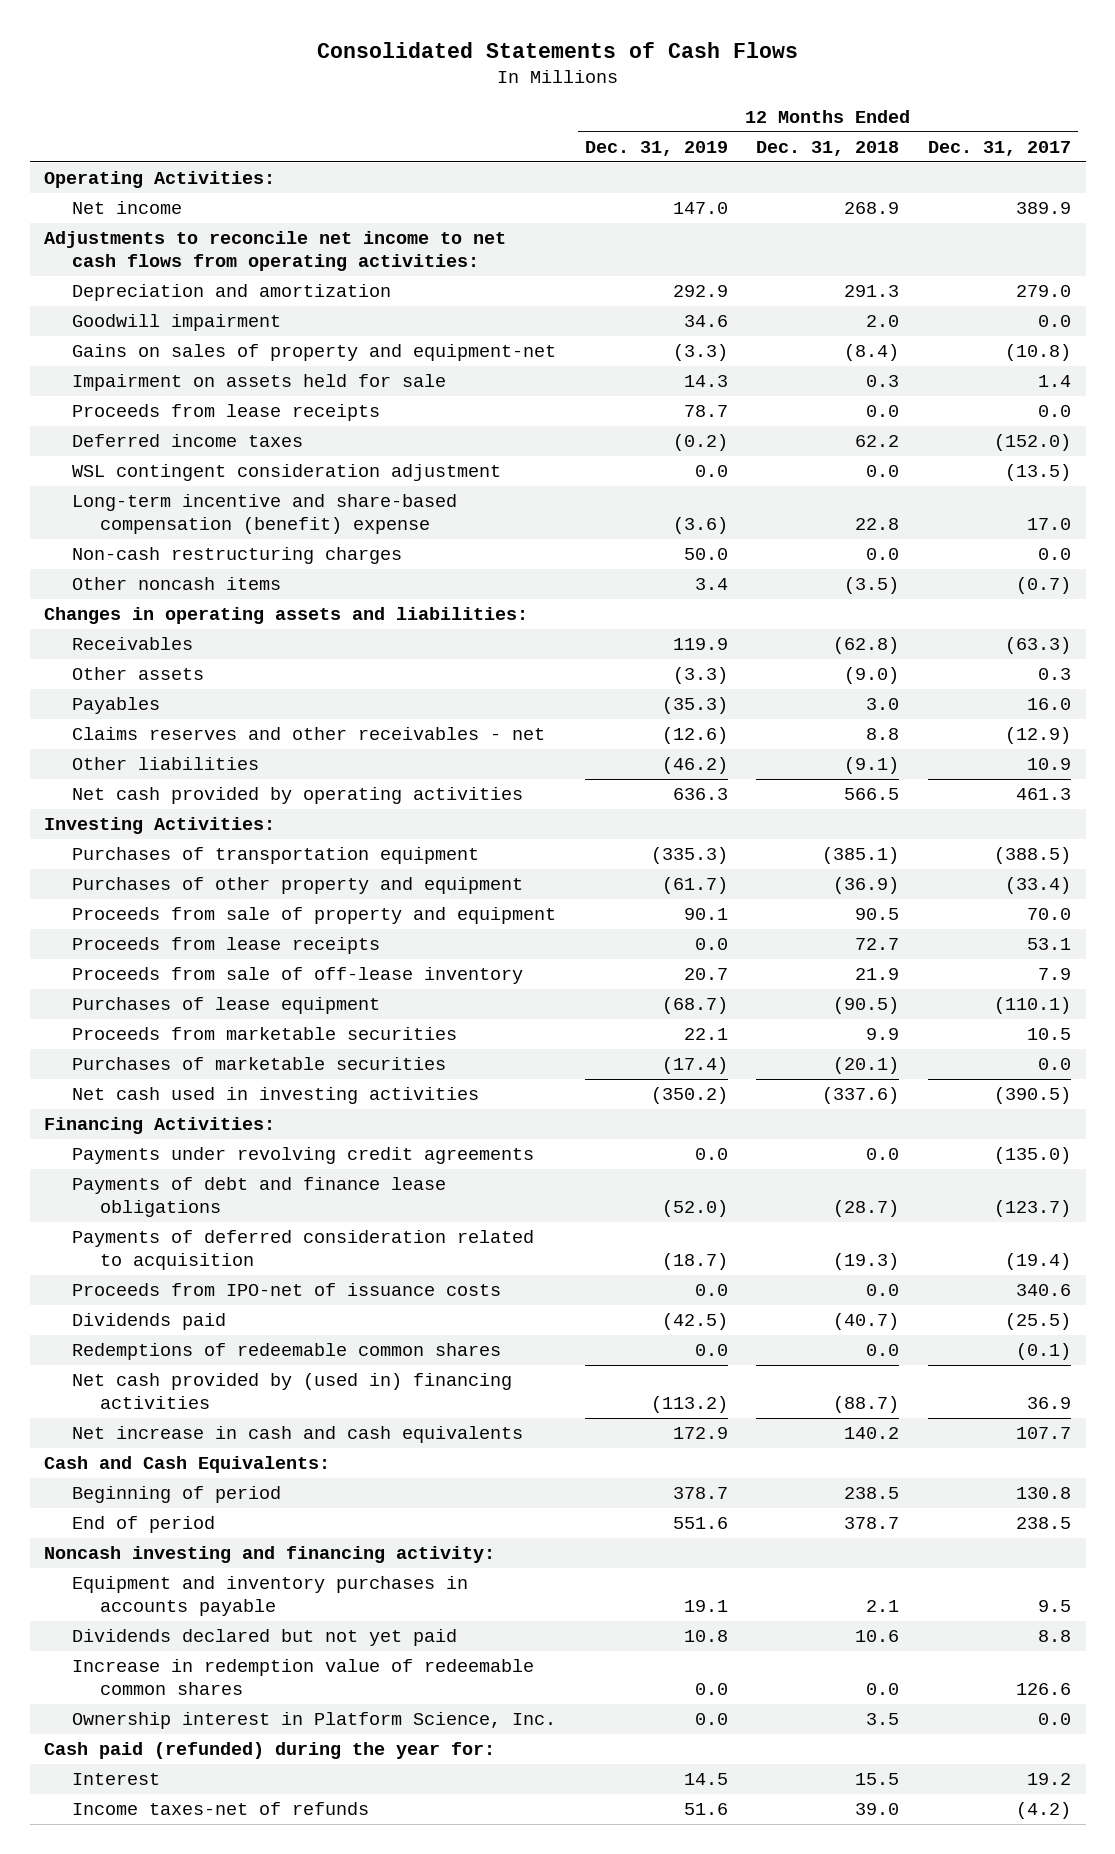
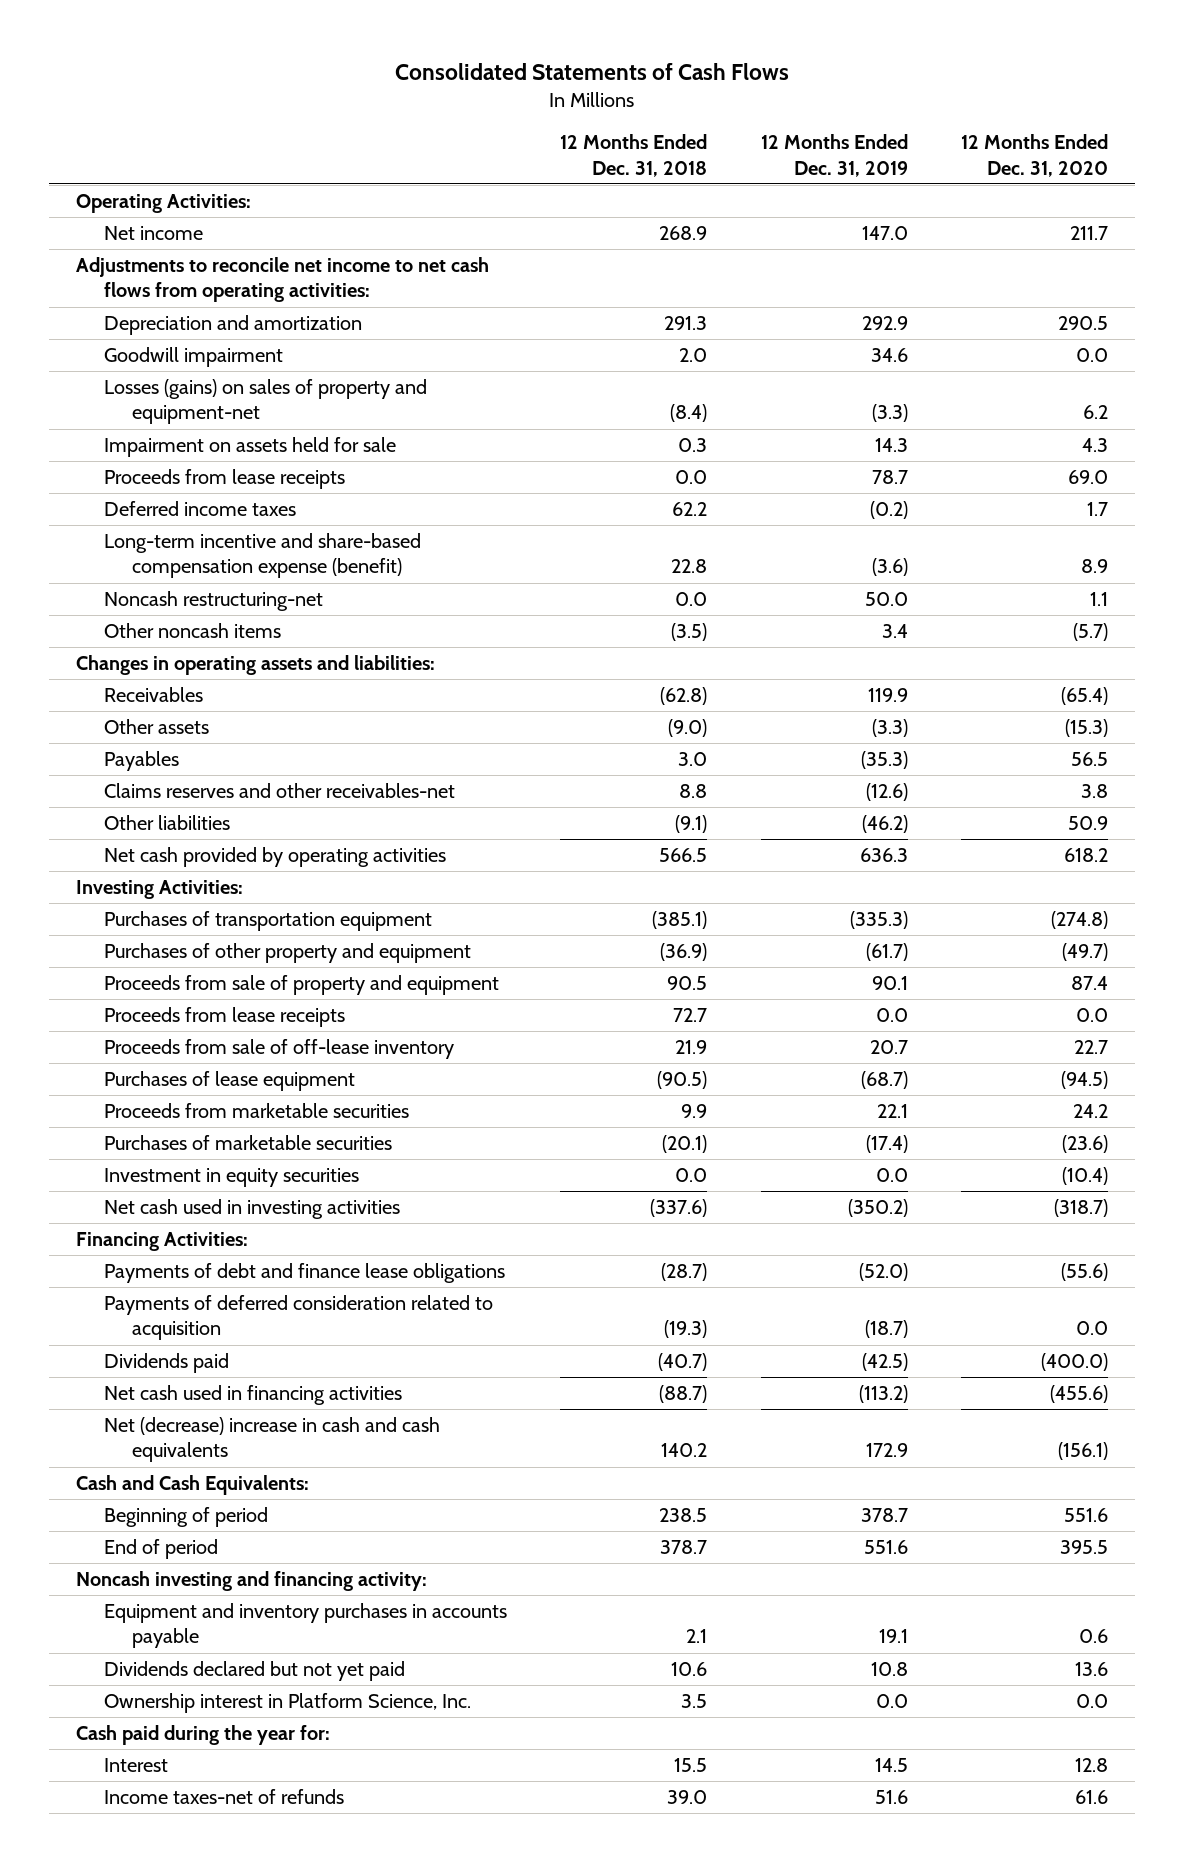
- | 12 Months Ended Dec. 31, 2019 | 12 Months Ended Dec. 31, 2018 | 12 Months Ended Dec. 31, 2017
+ | 12 Months Ended Dec. 31, 2018 | 12 Months Ended Dec. 31, 2019 | 12 Months Ended Dec. 31, 2020
- Gains on sales of property and equipment-net | (3.3) | (8.4) | (10.8)
+ Losses (gains) on sales of property and equipment-net | (8.4) | (3.3) | 6.2
- WSL contingent consideration adjustment | 0.0 | 0.0 | (13.5)
- Long-term incentive and share-based compensation (benefit) expense | (3.6) | 22.8 | 17.0
- Non-cash restructuring charges | 50.0 | 0.0 | 0.0
+ Long-term incentive and share-based compensation expense (benefit) | 22.8 | (3.6) | 8.9
+ Noncash restructuring-net | 0.0 | 50.0 | 1.1
- Claims reserves and other receivables - net | (12.6) | 8.8 | (12.9)
+ Claims reserves and other receivables-net | 8.8 | (12.6) | 3.8
+ Investment in equity securities | 0.0 | 0.0 | (10.4)
- Payments under revolving credit agreements | 0.0 | 0.0 | (135.0)
- Proceeds from IPO-net of issuance costs | 0.0 | 0.0 | 340.6
- Redemptions of redeemable common shares | 0.0 | 0.0 | (0.1)
- Net cash provided by (used in) financing activities | (113.2) | (88.7) | 36.9
- Net increase in cash and cash equivalents | 172.9 | 140.2 | 107.7
+ Net cash used in financing activities | (88.7) | (113.2) | (455.6)
+ Net (decrease) increase in cash and cash equivalents | 140.2 | 172.9 | (156.1)
- Increase in redemption value of redeemable common shares | 0.0 | 0.0 | 126.6
- Cash paid (refunded) during the year for:
+ Cash paid during the year for:

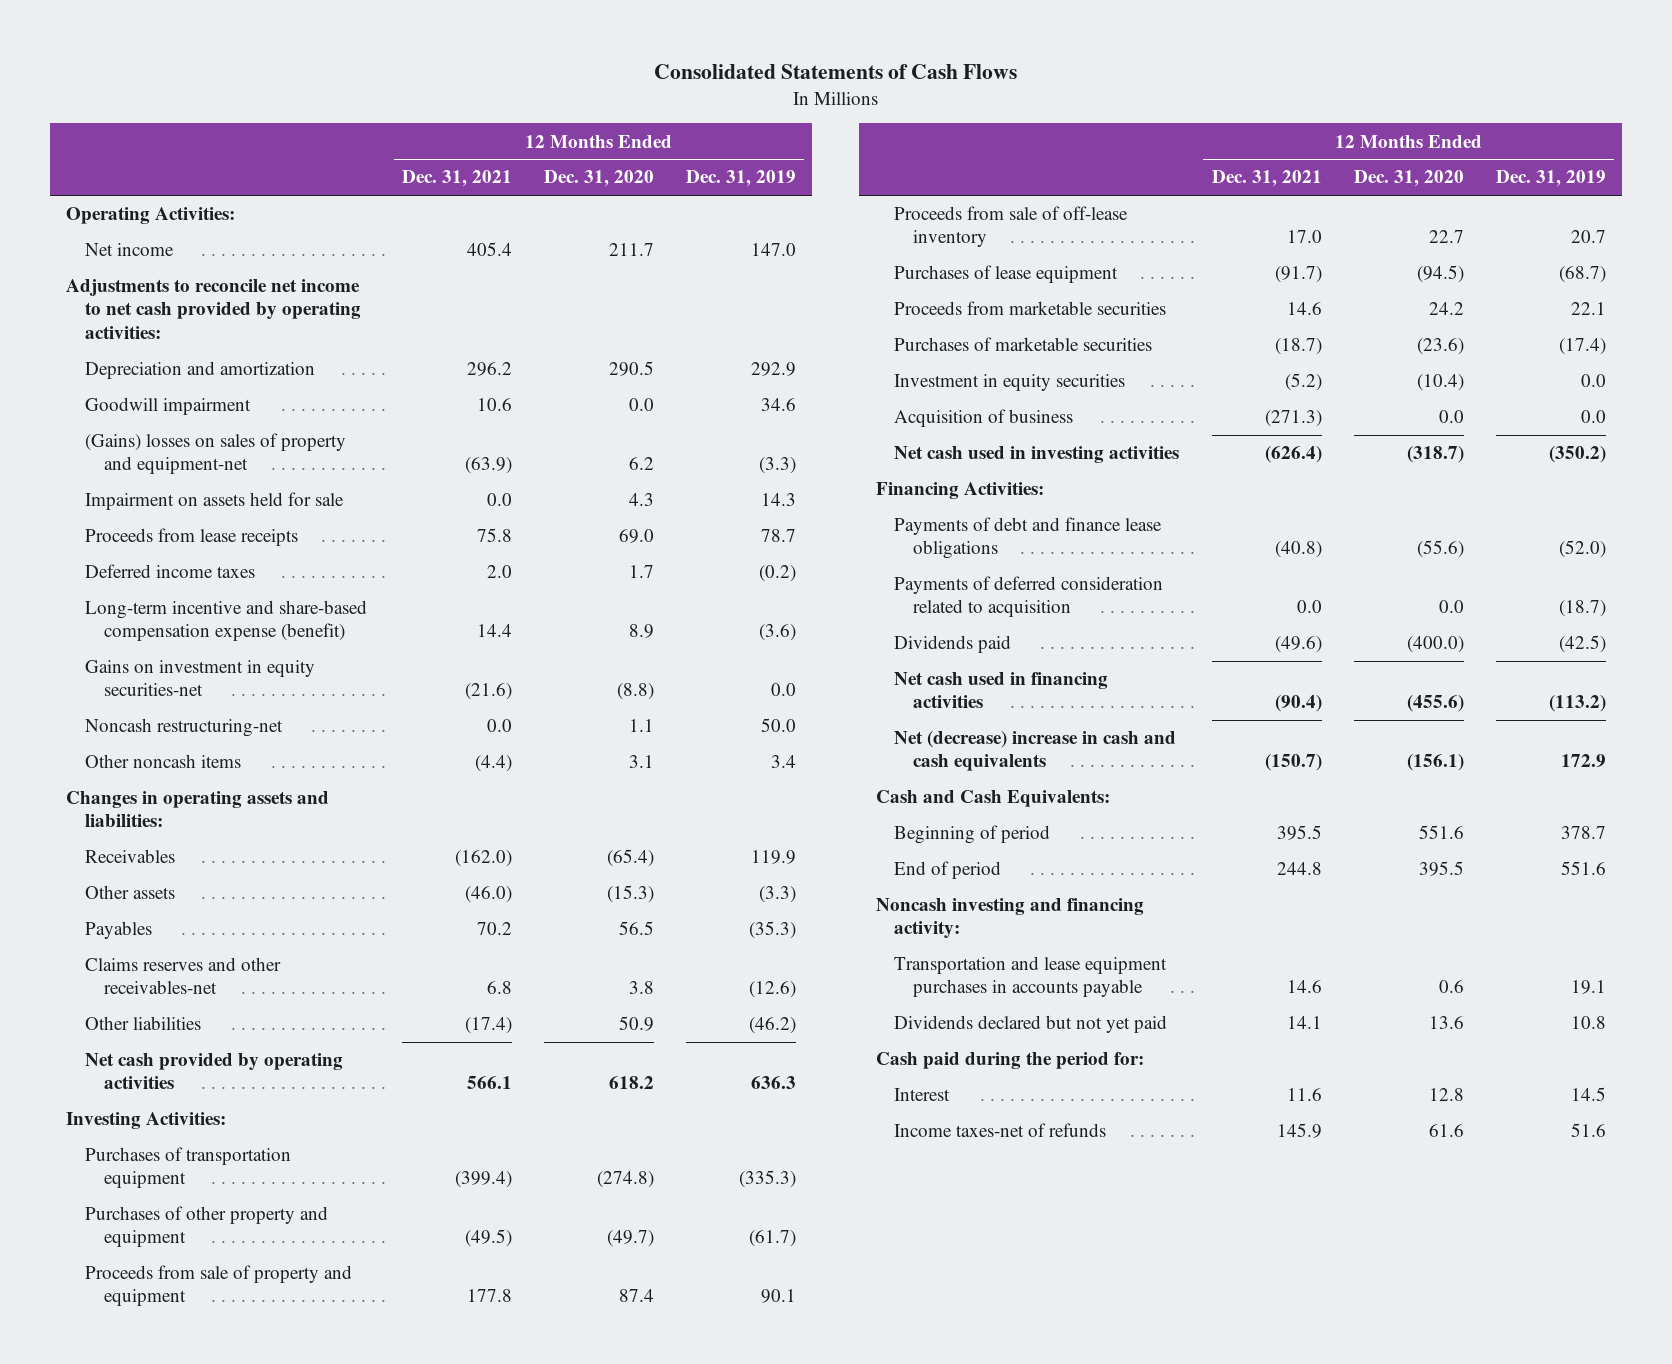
- | 12 Months Ended Dec. 31, 2018 | 12 Months Ended Dec. 31, 2019 | 12 Months Ended Dec. 31, 2020
+ | 12 Months Ended Dec. 31, 2021 | 12 Months Ended Dec. 31, 2020 | 12 Months Ended Dec. 31, 2019
- Adjustments to reconcile net income to net cash flows from operating activities:
+ Adjustments to reconcile net income to net cash provided by operating activities:
- Losses (gains) on sales of property and equipment-net | (8.4) | (3.3) | 6.2
+ (Gains) losses on sales of property and equipment-net | (63.9) | 6.2 | (3.3)
+ Gains on investment in equity securities-net | (21.6) | (8.8) | 0.0
- Other noncash items | (3.5) | 3.4 | (5.7)
+ Other noncash items | (4.4) | 3.1 | 3.4
- Proceeds from lease receipts | 72.7 | 0.0 | 0.0
+ Acquisition of business | (271.3) | 0.0 | 0.0
- Equipment and inventory purchases in accounts payable | 2.1 | 19.1 | 0.6
+ Transportation and lease equipment purchases in accounts payable | 14.6 | 0.6 | 19.1
- Ownership interest in Platform Science, Inc. | 3.5 | 0.0 | 0.0
- Cash paid during the year for:
+ Cash paid during the period for:

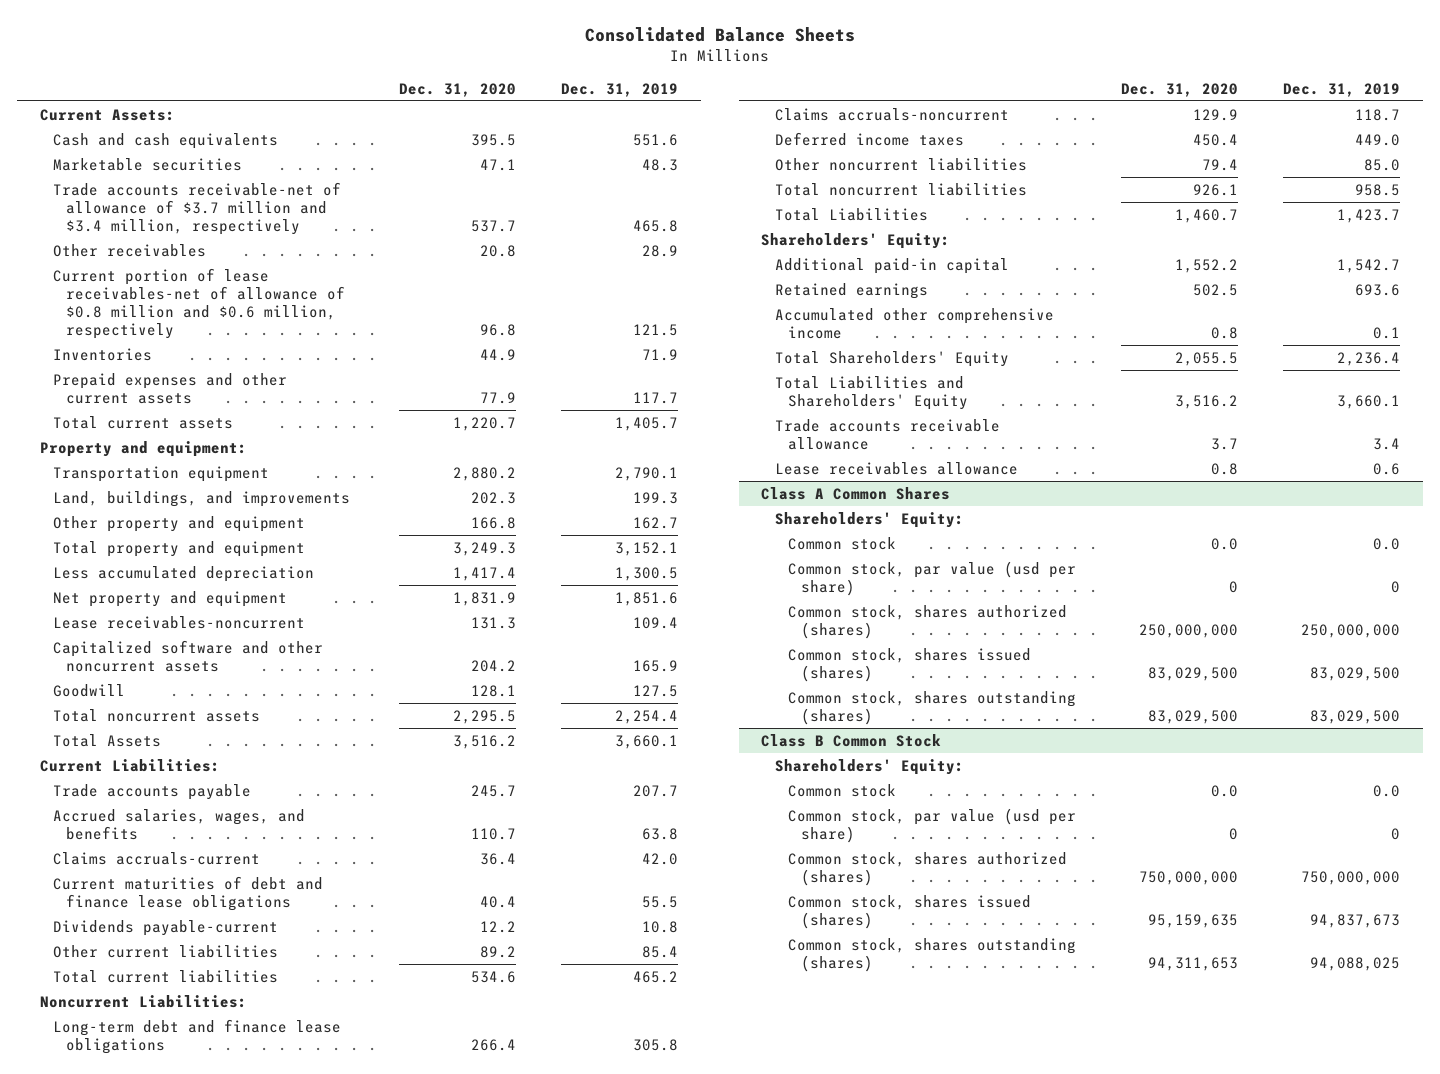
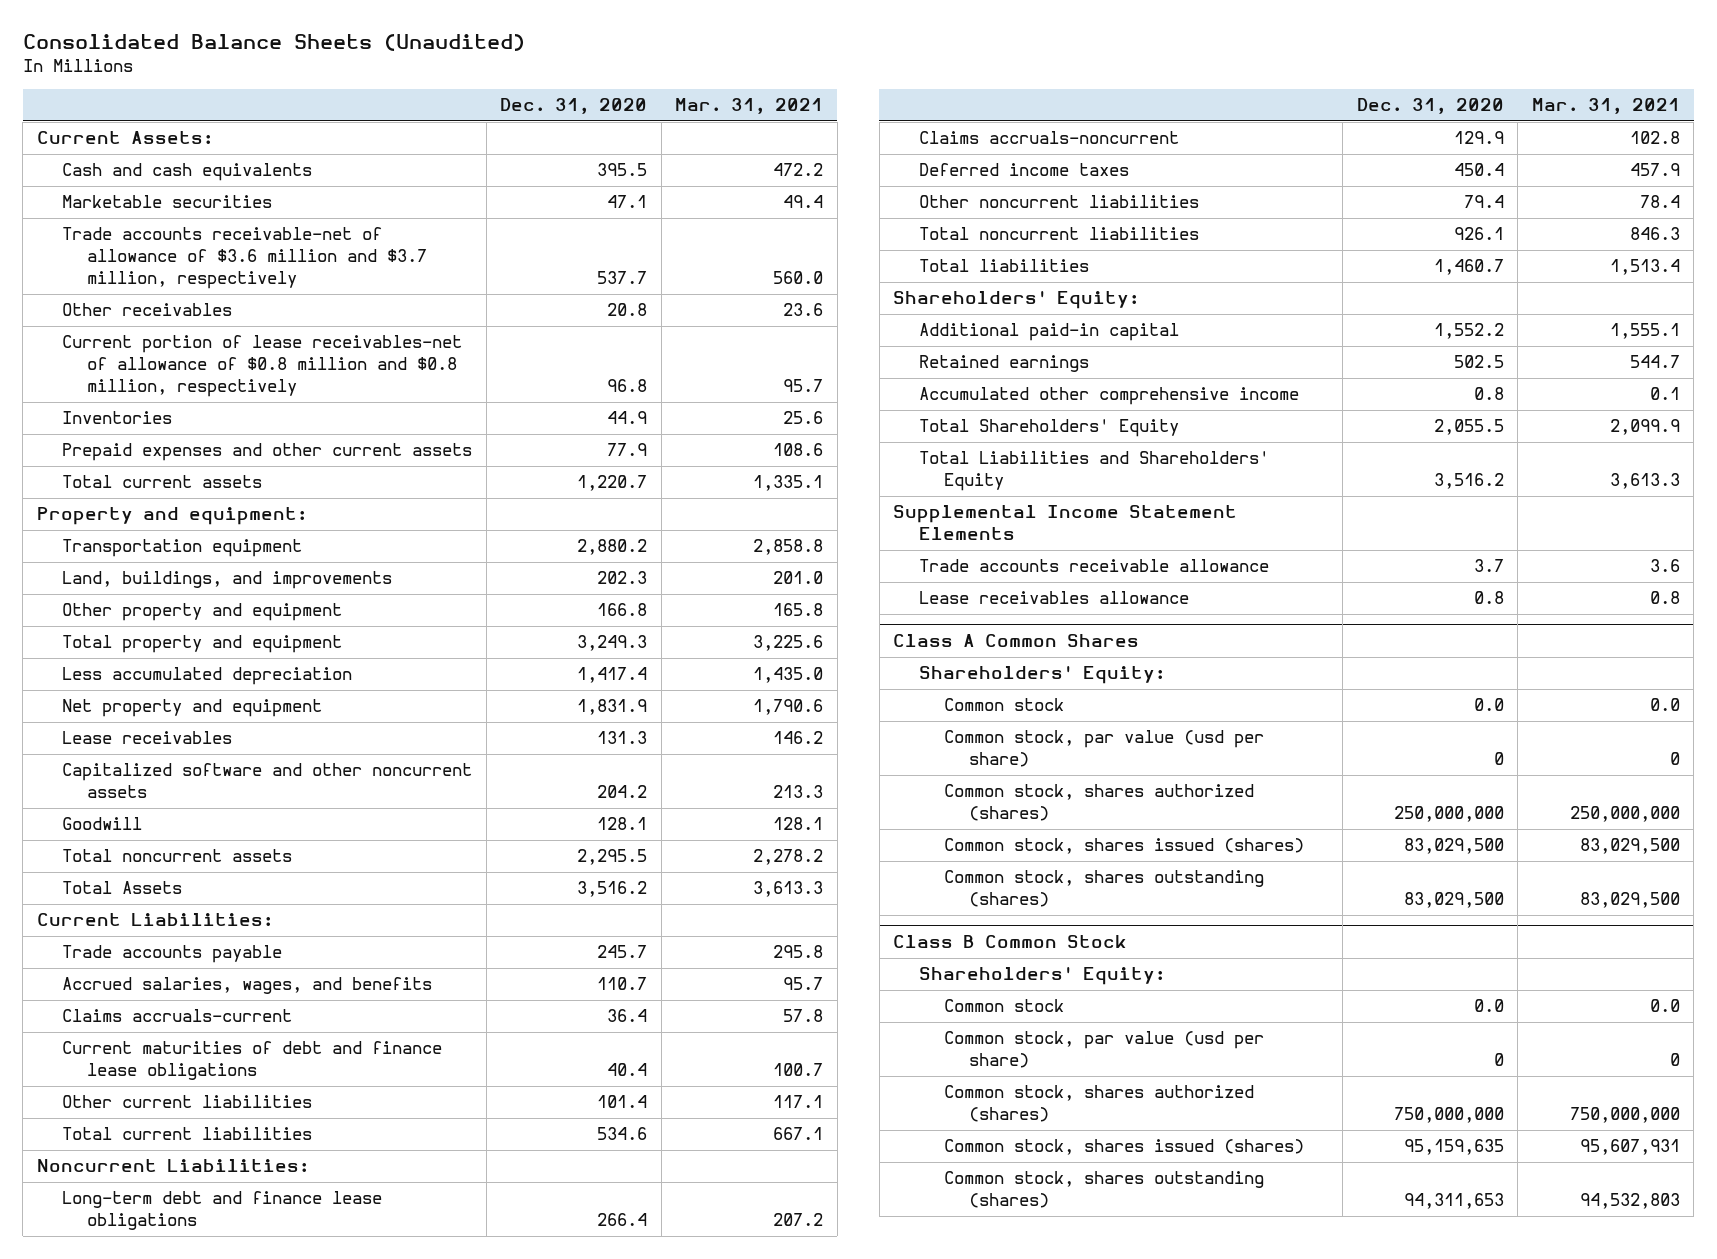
- Consolidated Balance Sheets
+ Consolidated Balance Sheets (Unaudited)
- | Dec. 31, 2020 | Dec. 31, 2019
+ | Dec. 31, 2020 | Mar. 31, 2021
- Trade accounts receivable-net of allowance of $3.7 million and $3.4 million, respectively | 537.7 | 465.8
+ Trade accounts receivable-net of allowance of $3.6 million and $3.7 million, respectively | 537.7 | 560.0
- Current portion of lease receivables-net of allowance of $0.8 million and $0.6 million, respectively | 96.8 | 121.5
+ Current portion of lease receivables-net of allowance of $0.8 million and $0.8 million, respectively | 96.8 | 95.7
- Lease receivables-noncurrent | 131.3 | 109.4
+ Lease receivables | 131.3 | 146.2
- Dividends payable-current | 12.2 | 10.8
- Other current liabilities | 89.2 | 85.4
+ Other current liabilities | 101.4 | 117.1
- Total Liabilities | 1,460.7 | 1,423.7
+ Total liabilities | 1,460.7 | 1,513.4
+ Supplemental Income Statement Elements

